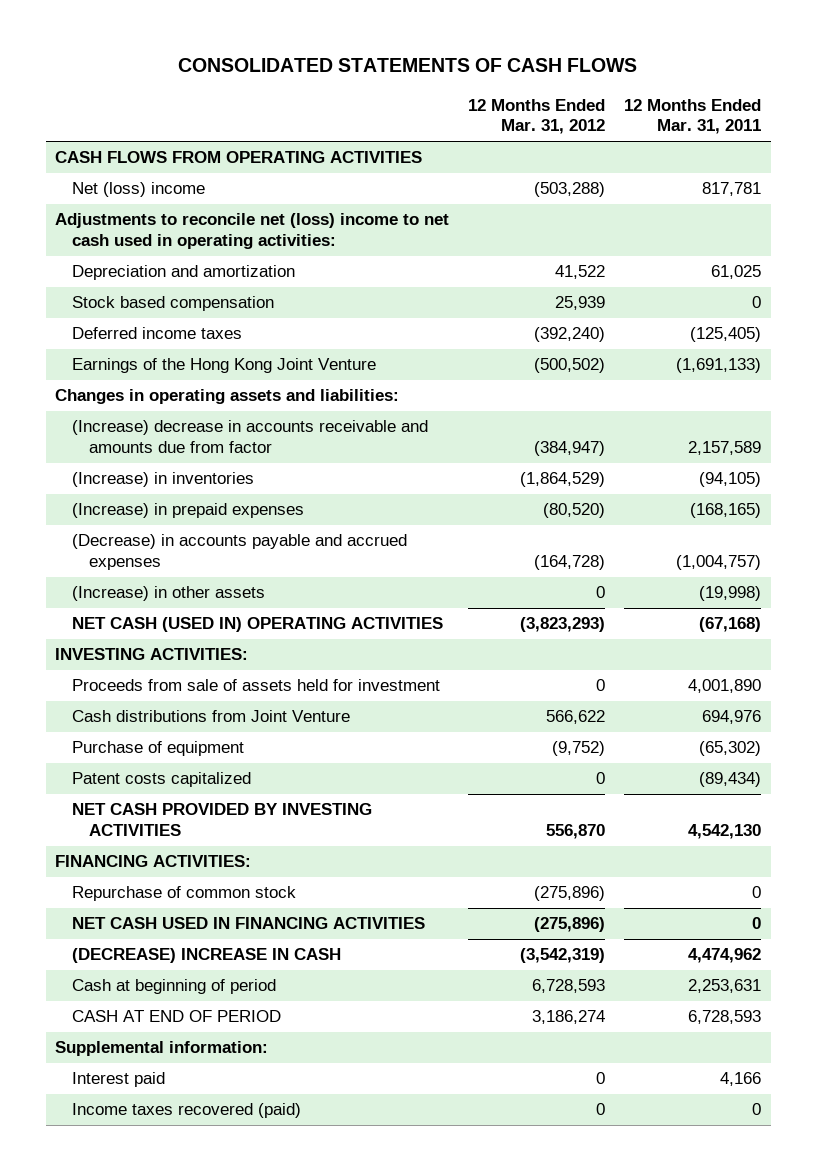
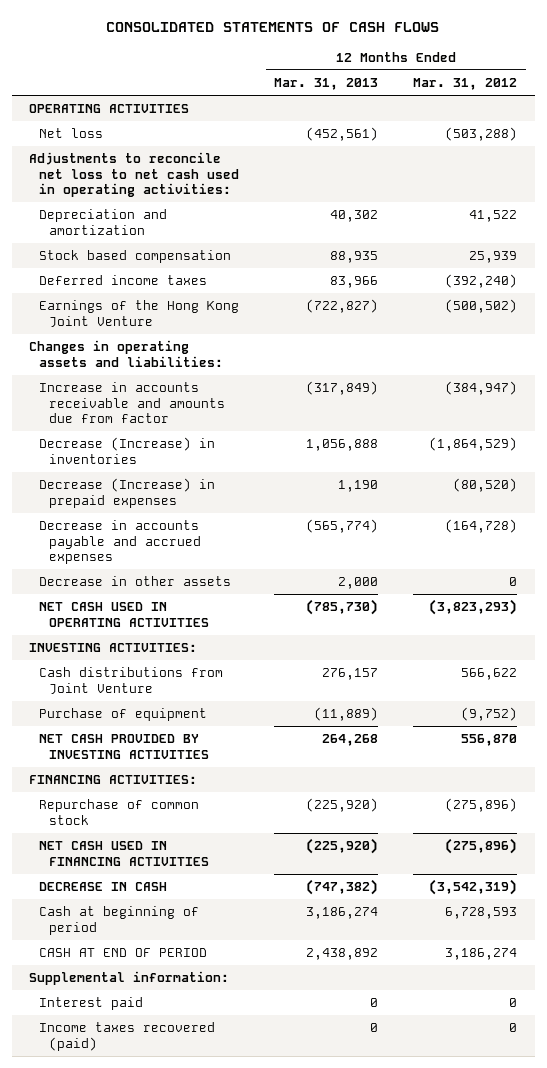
- | 12 Months Ended Mar. 31, 2012 | 12 Months Ended Mar. 31, 2011
+ | 12 Months Ended Mar. 31, 2013 | 12 Months Ended Mar. 31, 2012
- CASH FLOWS FROM OPERATING ACTIVITIES
- Net (loss) income | (503,288) | 817,781
- Adjustments to reconcile net (loss) income to net cash used in operating activities:
+ OPERATING ACTIVITIES
+ Net loss | (452,561) | (503,288)
+ Adjustments to reconcile net loss to net cash used in operating activities:
- (Increase) decrease in accounts receivable and amounts due from factor | (384,947) | 2,157,589
- (Increase) in inventories | (1,864,529) | (94,105)
- (Increase) in prepaid expenses | (80,520) | (168,165)
- (Decrease) in accounts payable and accrued expenses | (164,728) | (1,004,757)
- (Increase) in other assets | 0 | (19,998)
- NET CASH (USED IN) OPERATING ACTIVITIES | (3,823,293) | (67,168)
+ Increase in accounts receivable and amounts due from factor | (317,849) | (384,947)
+ Decrease (Increase) in inventories | 1,056,888 | (1,864,529)
+ Decrease (Increase) in prepaid expenses | 1,190 | (80,520)
+ Decrease in accounts payable and accrued expenses | (565,774) | (164,728)
+ Decrease in other assets | 2,000 | 0
+ NET CASH USED IN OPERATING ACTIVITIES | (785,730) | (3,823,293)
- Proceeds from sale of assets held for investment | 0 | 4,001,890
- Patent costs capitalized | 0 | (89,434)
- (DECREASE) INCREASE IN CASH | (3,542,319) | 4,474,962
+ DECREASE IN CASH | (747,382) | (3,542,319)

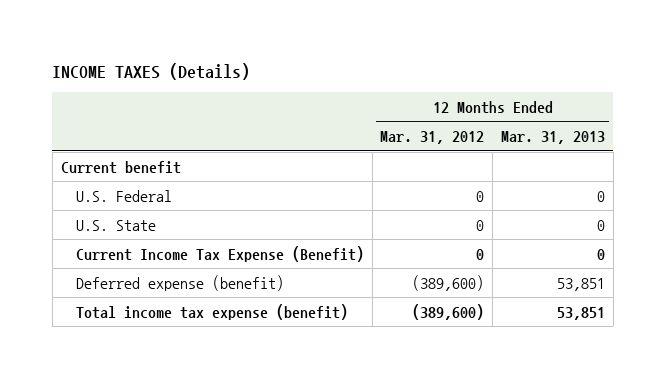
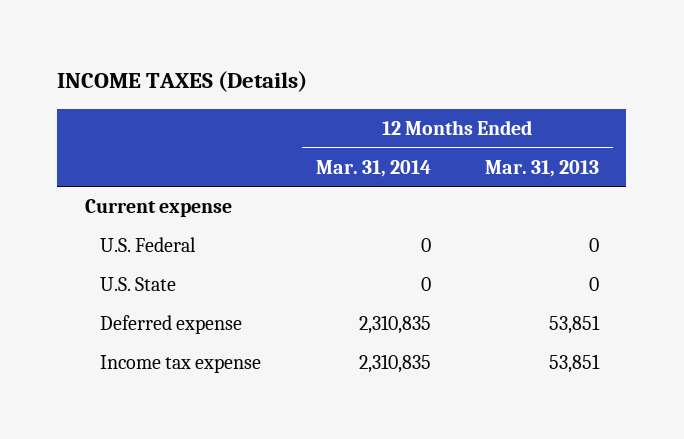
- | 12 Months Ended Mar. 31, 2012 | 12 Months Ended Mar. 31, 2013
+ | 12 Months Ended Mar. 31, 2014 | 12 Months Ended Mar. 31, 2013
- Current benefit
+ Current expense
- Current Income Tax Expense (Benefit) | 0 | 0
- Deferred expense (benefit) | (389,600) | 53,851
- Total income tax expense (benefit) | (389,600) | 53,851
+ Deferred expense | 2,310,835 | 53,851
+ Income tax expense | 2,310,835 | 53,851

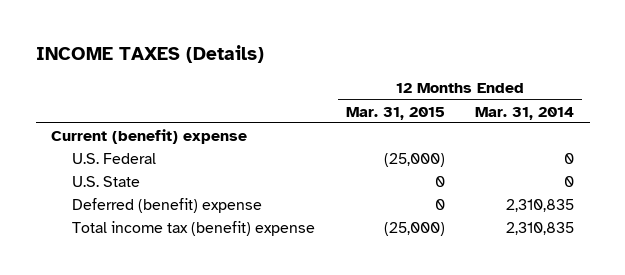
- | 12 Months Ended Mar. 31, 2014 | 12 Months Ended Mar. 31, 2013
+ | 12 Months Ended Mar. 31, 2015 | 12 Months Ended Mar. 31, 2014
- Current expense
+ Current (benefit) expense
- Deferred expense | 2,310,835 | 53,851
- Income tax expense | 2,310,835 | 53,851
+ Deferred (benefit) expense | 0 | 2,310,835
+ Total income tax (benefit) expense | (25,000) | 2,310,835

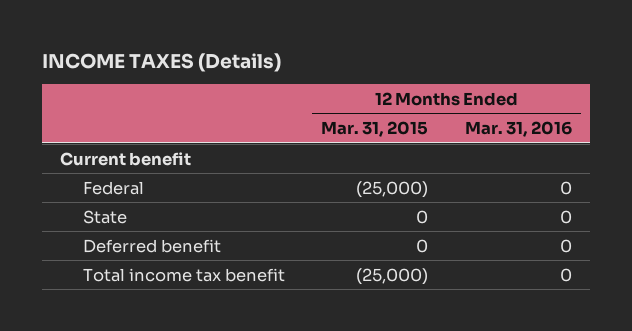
- | 12 Months Ended Mar. 31, 2015 | 12 Months Ended Mar. 31, 2014
+ | 12 Months Ended Mar. 31, 2015 | 12 Months Ended Mar. 31, 2016
- Current (benefit) expense
- U.S. Federal | (25,000) | 0
- U.S. State | 0 | 0
- Deferred (benefit) expense | 0 | 2,310,835
- Total income tax (benefit) expense | (25,000) | 2,310,835
+ Current benefit
+ Federal | (25,000) | 0
+ State | 0 | 0
+ Deferred benefit | 0 | 0
+ Total income tax benefit | (25,000) | 0

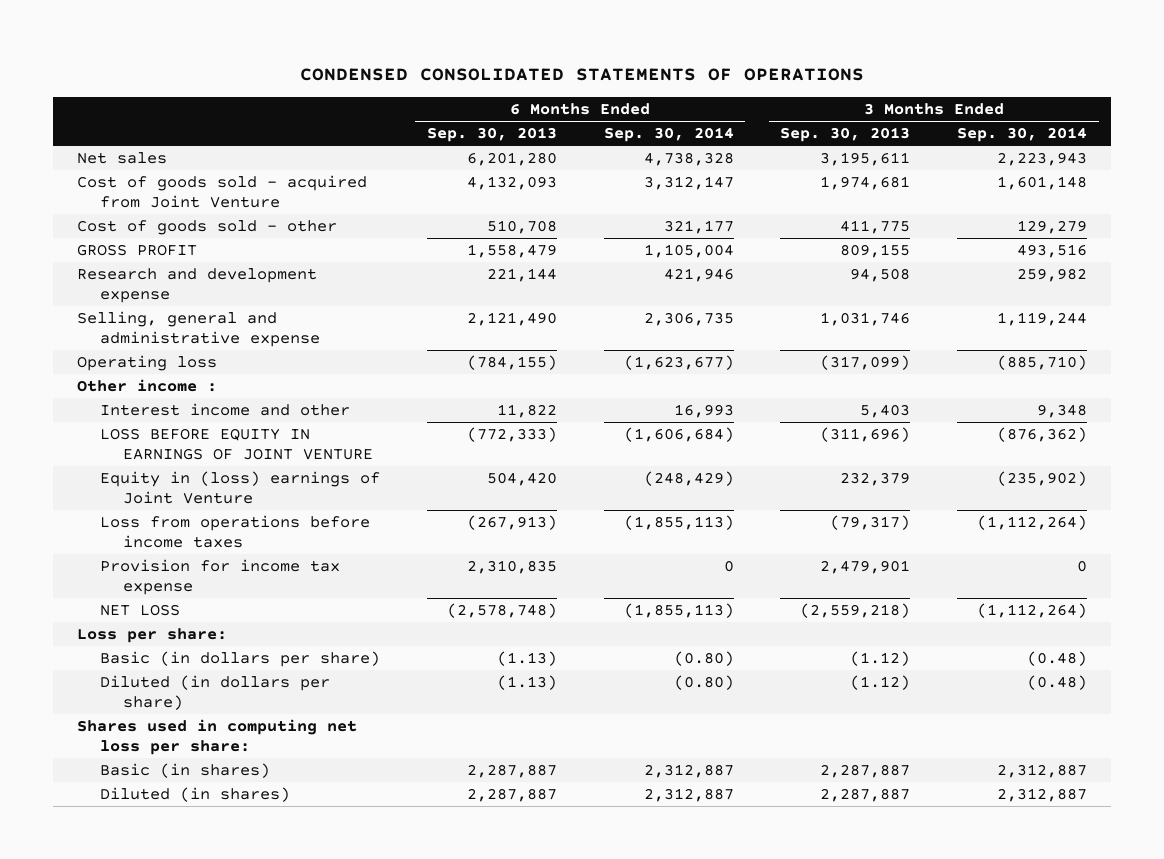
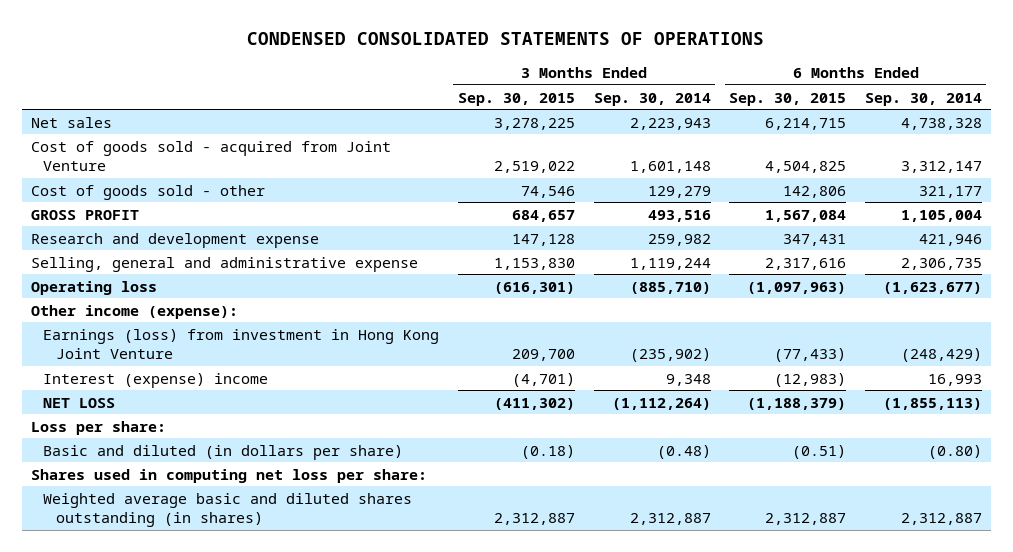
- | 6 Months Ended Sep. 30, 2013 | 6 Months Ended Sep. 30, 2014 | 3 Months Ended Sep. 30, 2013 | 3 Months Ended Sep. 30, 2014
+ | 3 Months Ended Sep. 30, 2015 | 3 Months Ended Sep. 30, 2014 | 6 Months Ended Sep. 30, 2015 | 6 Months Ended Sep. 30, 2014
- Other income :
- Interest income and other | 11,822 | 16,993 | 5,403 | 9,348
- LOSS BEFORE EQUITY IN EARNINGS OF JOINT VENTURE | (772,333) | (1,606,684) | (311,696) | (876,362)
- Equity in (loss) earnings of Joint Venture | 504,420 | (248,429) | 232,379 | (235,902)
- Loss from operations before income taxes | (267,913) | (1,855,113) | (79,317) | (1,112,264)
- Provision for income tax expense | 2,310,835 | 0 | 2,479,901 | 0
+ Other income (expense):
+ Earnings (loss) from investment in Hong Kong Joint Venture | 209,700 | (235,902) | (77,433) | (248,429)
+ Interest (expense) income | (4,701) | 9,348 | (12,983) | 16,993
- Basic (in dollars per share) | (1.13) | (0.80) | (1.12) | (0.48)
- Diluted (in dollars per share) | (1.13) | (0.80) | (1.12) | (0.48)
+ Basic and diluted (in dollars per share) | (0.18) | (0.48) | (0.51) | (0.80)
- Basic (in shares) | 2,287,887 | 2,312,887 | 2,287,887 | 2,312,887
- Diluted (in shares) | 2,287,887 | 2,312,887 | 2,287,887 | 2,312,887
+ Weighted average basic and diluted shares outstanding (in shares) | 2,312,887 | 2,312,887 | 2,312,887 | 2,312,887

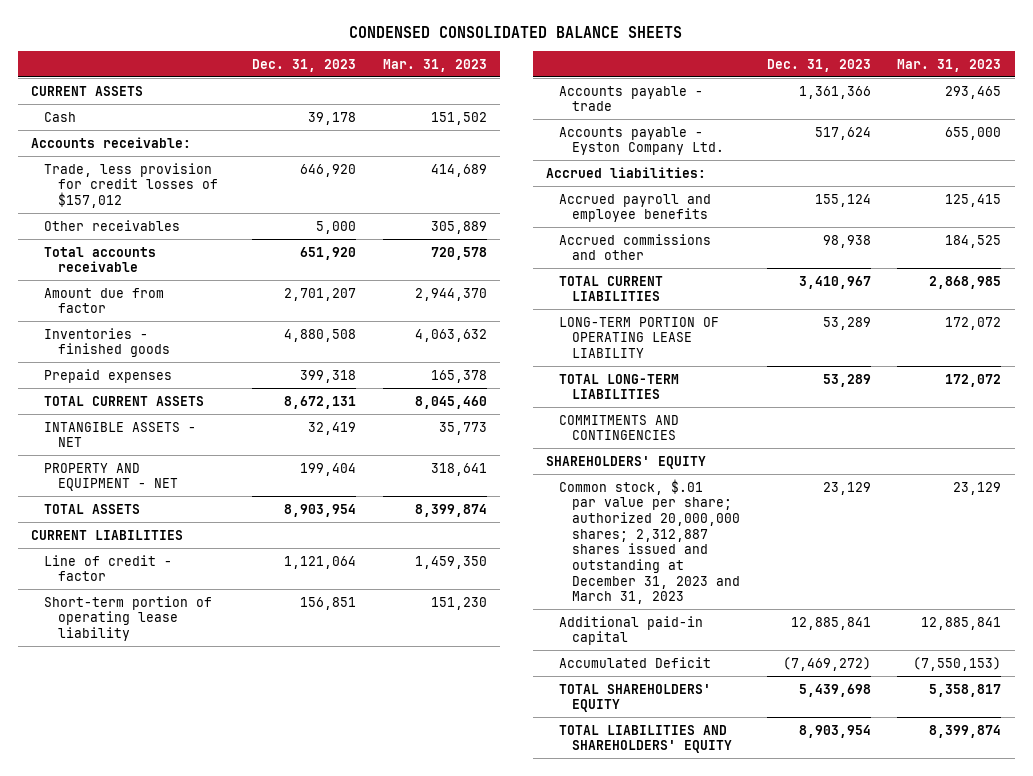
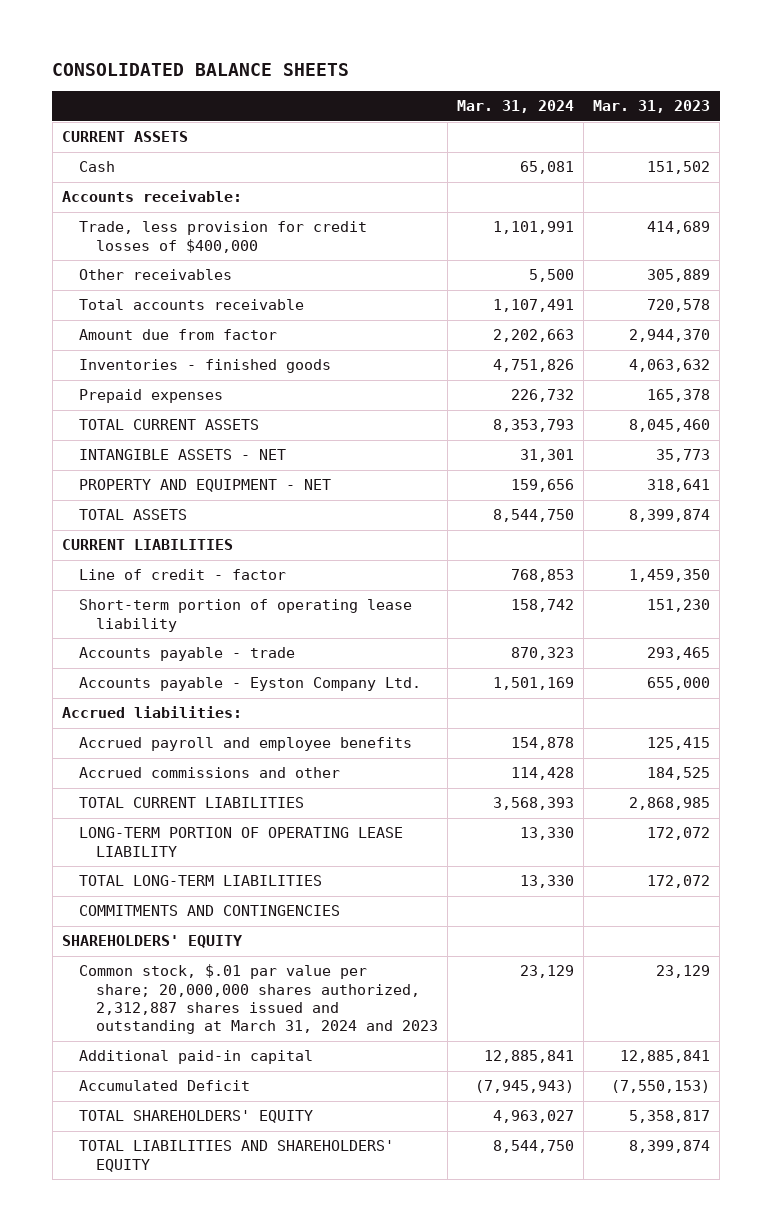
- CONDENSED CONSOLIDATED BALANCE SHEETS
+ CONSOLIDATED BALANCE SHEETS
- | Dec. 31, 2023 | Mar. 31, 2023
+ | Mar. 31, 2024 | Mar. 31, 2023
- Trade, less provision for credit losses of $157,012 | 646,920 | 414,689
+ Trade, less provision for credit losses of $400,000 | 1,101,991 | 414,689
- Common stock, $.01 par value per share; authorized 20,000,000 shares; 2,312,887 shares issued and outstanding at December 31, 2023 and March 31, 2023 | 23,129 | 23,129
+ Common stock, $.01 par value per share; 20,000,000 shares authorized, 2,312,887 shares issued and outstanding at March 31, 2024 and 2023 | 23,129 | 23,129

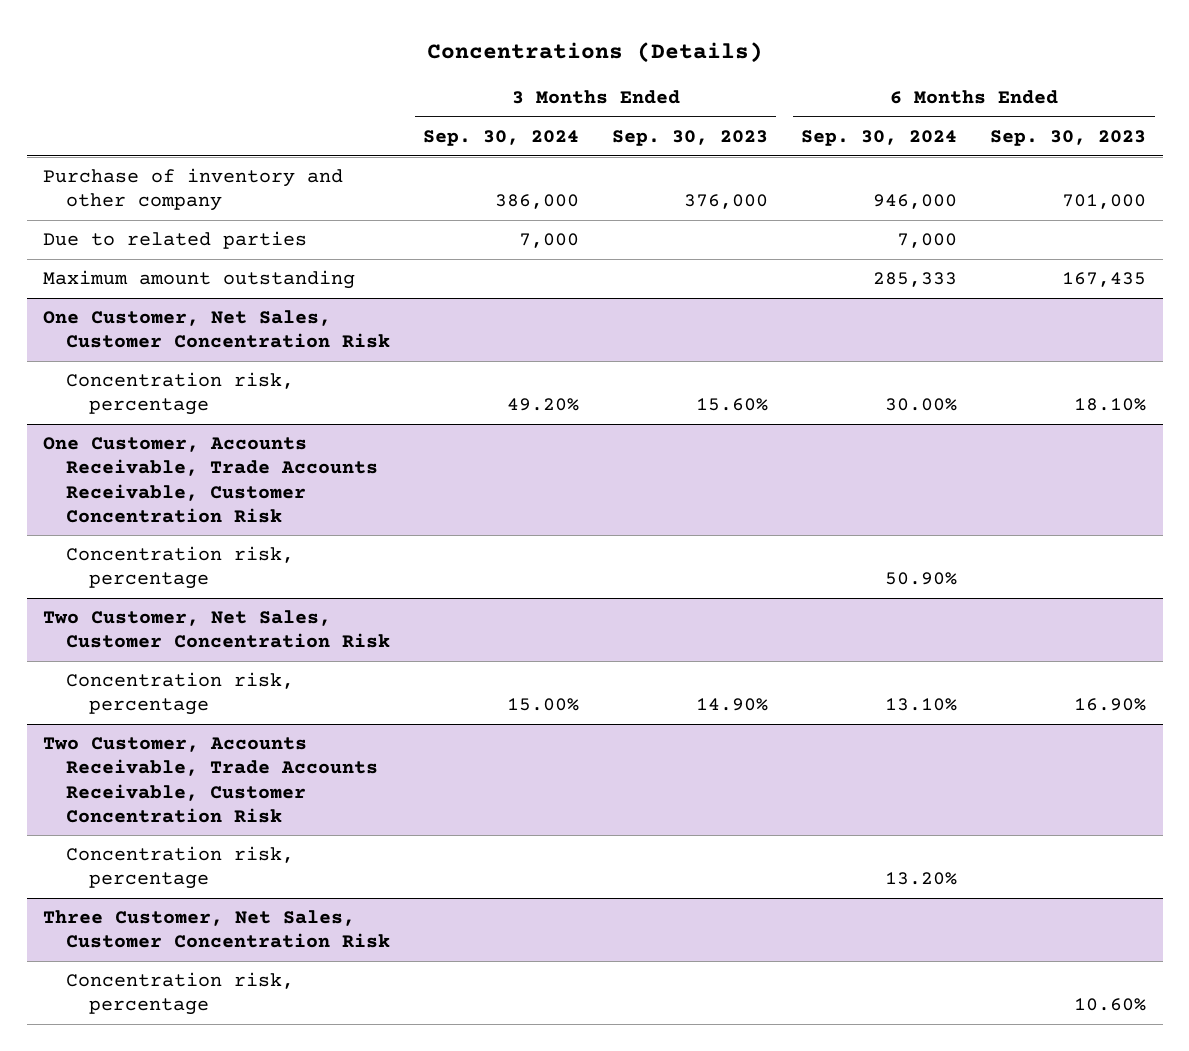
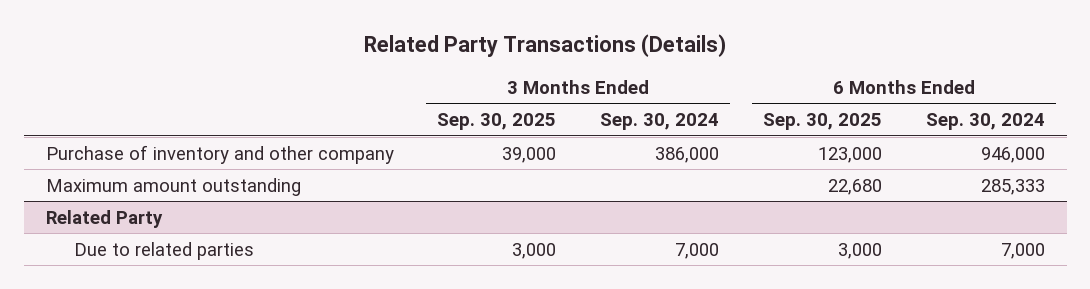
- Concentrations (Details)
+ Related Party Transactions (Details)
- | 3 Months Ended Sep. 30, 2024 | 3 Months Ended Sep. 30, 2023 | 6 Months Ended Sep. 30, 2024 | 6 Months Ended Sep. 30, 2023
+ | 3 Months Ended Sep. 30, 2025 | 3 Months Ended Sep. 30, 2024 | 6 Months Ended Sep. 30, 2025 | 6 Months Ended Sep. 30, 2024
- Due to related parties | 7,000 | | 7,000 |
- One Customer, Net Sales, Customer Concentration Risk
- Concentration risk, percentage | 49.20% | 15.60% | 30.00% | 18.10%
- One Customer, Accounts Receivable, Trade Accounts Receivable, Customer Concentration Risk
- Concentration risk, percentage | | | 50.90% |
- Two Customer, Net Sales, Customer Concentration Risk
- Concentration risk, percentage | 15.00% | 14.90% | 13.10% | 16.90%
- Two Customer, Accounts Receivable, Trade Accounts Receivable, Customer Concentration Risk
- Concentration risk, percentage | | | 13.20% |
- Three Customer, Net Sales, Customer Concentration Risk
- Concentration risk, percentage | | | | 10.60%
+ Related Party
+ Due to related parties | 3,000 | 7,000 | 3,000 | 7,000

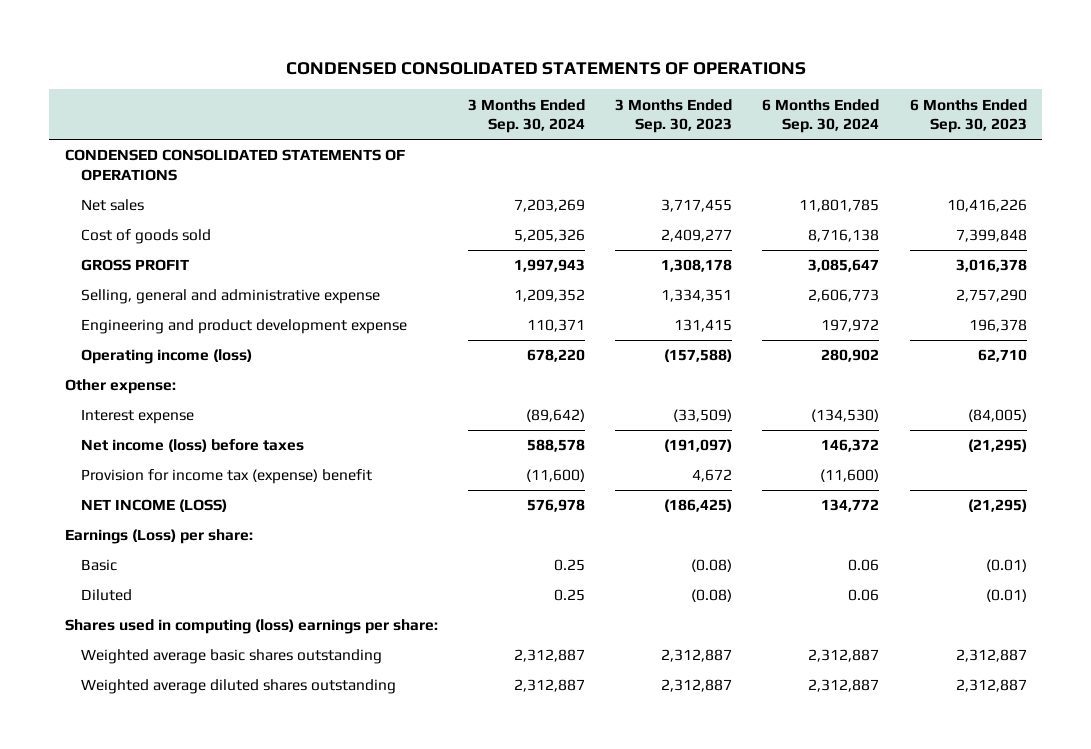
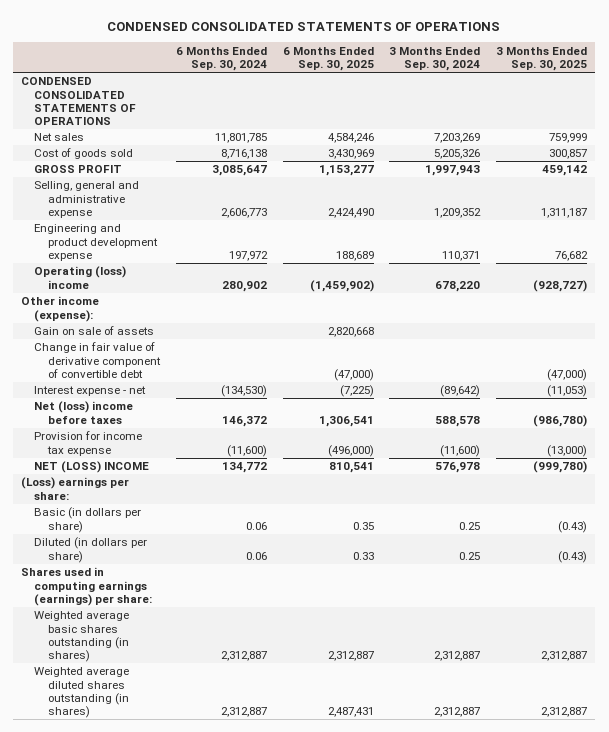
- | 3 Months Ended Sep. 30, 2024 | 3 Months Ended Sep. 30, 2023 | 6 Months Ended Sep. 30, 2024 | 6 Months Ended Sep. 30, 2023
+ | 6 Months Ended Sep. 30, 2024 | 6 Months Ended Sep. 30, 2025 | 3 Months Ended Sep. 30, 2024 | 3 Months Ended Sep. 30, 2025
- Operating income (loss) | 678,220 | (157,588) | 280,902 | 62,710
- Other expense:
- Interest expense | (89,642) | (33,509) | (134,530) | (84,005)
- Net income (loss) before taxes | 588,578 | (191,097) | 146,372 | (21,295)
- Provision for income tax (expense) benefit | (11,600) | 4,672 | (11,600) |
- NET INCOME (LOSS) | 576,978 | (186,425) | 134,772 | (21,295)
- Earnings (Loss) per share:
- Basic | 0.25 | (0.08) | 0.06 | (0.01)
- Diluted | 0.25 | (0.08) | 0.06 | (0.01)
- Shares used in computing (loss) earnings per share:
- Weighted average basic shares outstanding | 2,312,887 | 2,312,887 | 2,312,887 | 2,312,887
- Weighted average diluted shares outstanding | 2,312,887 | 2,312,887 | 2,312,887 | 2,312,887
+ Operating (loss) income | 280,902 | (1,459,902) | 678,220 | (928,727)
+ Other income (expense):
+ Gain on sale of assets | | 2,820,668 | |
+ Change in fair value of derivative component of convertible debt | | (47,000) | | (47,000)
+ Interest expense - net | (134,530) | (7,225) | (89,642) | (11,053)
+ Net (loss) income before taxes | 146,372 | 1,306,541 | 588,578 | (986,780)
+ Provision for income tax expense | (11,600) | (496,000) | (11,600) | (13,000)
+ NET (LOSS) INCOME | 134,772 | 810,541 | 576,978 | (999,780)
+ (Loss) earnings per share:
+ Basic (in dollars per share) | 0.06 | 0.35 | 0.25 | (0.43)
+ Diluted (in dollars per share) | 0.06 | 0.33 | 0.25 | (0.43)
+ Shares used in computing earnings (earnings) per share:
+ Weighted average basic shares outstanding (in shares) | 2,312,887 | 2,312,887 | 2,312,887 | 2,312,887
+ Weighted average diluted shares outstanding (in shares) | 2,312,887 | 2,487,431 | 2,312,887 | 2,312,887

